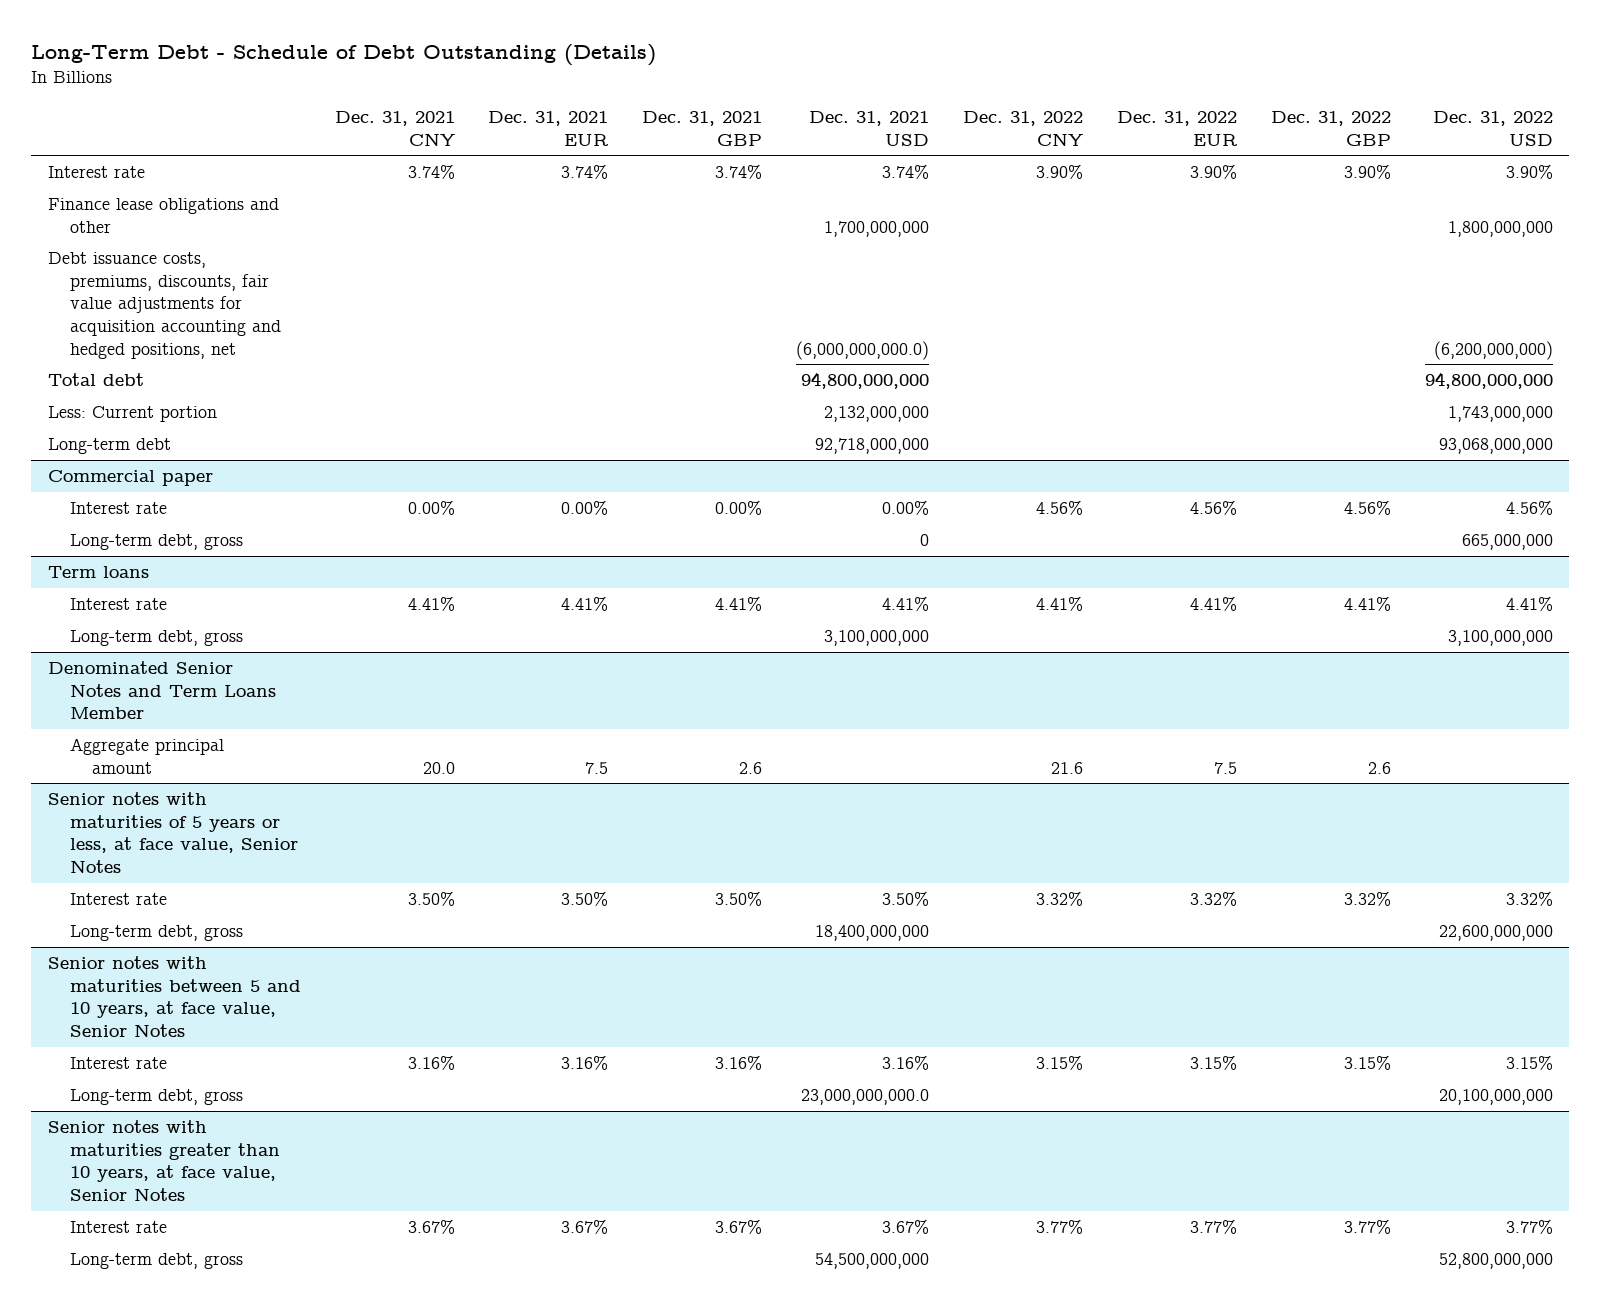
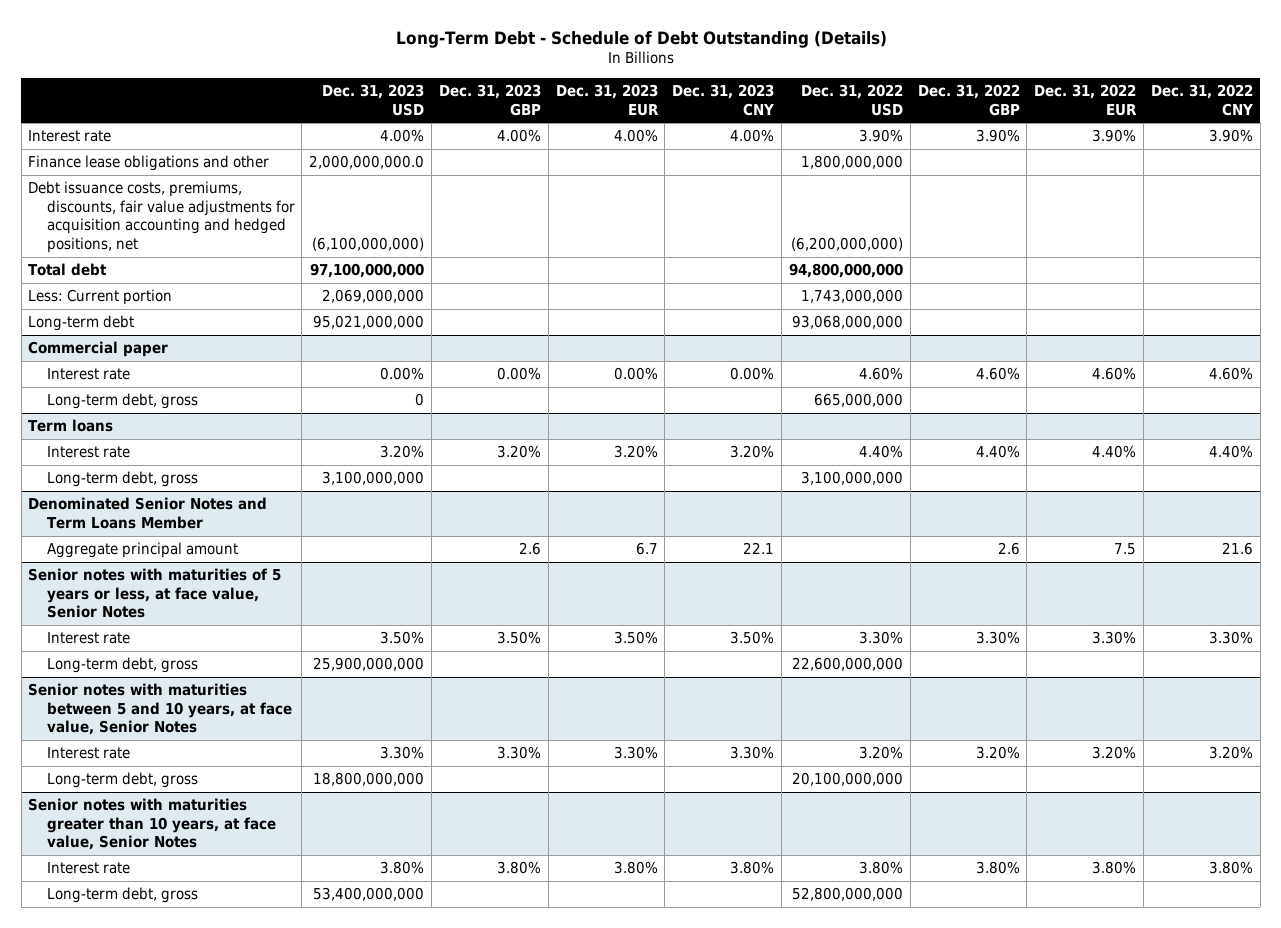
- | Dec. 31, 2021 CNY | Dec. 31, 2021 EUR | Dec. 31, 2021 GBP | Dec. 31, 2021 USD | Dec. 31, 2022 CNY | Dec. 31, 2022 EUR | Dec. 31, 2022 GBP | Dec. 31, 2022 USD
+ | Dec. 31, 2023 USD | Dec. 31, 2023 GBP | Dec. 31, 2023 EUR | Dec. 31, 2023 CNY | Dec. 31, 2022 USD | Dec. 31, 2022 GBP | Dec. 31, 2022 EUR | Dec. 31, 2022 CNY
@ Commercial paper
- Interest rate | 0.00% | 0.00% | 0.00% | 0.00% | 4.56% | 4.56% | 4.56% | 4.56%
+ Interest rate | 0.00% | 0.00% | 0.00% | 0.00% | 4.60% | 4.60% | 4.60% | 4.60%
@ Term loans
- Interest rate | 4.41% | 4.41% | 4.41% | 4.41% | 4.41% | 4.41% | 4.41% | 4.41%
+ Interest rate | 3.20% | 3.20% | 3.20% | 3.20% | 4.40% | 4.40% | 4.40% | 4.40%
@ Senior notes with maturities of 5 years or less, at face value, Senior Notes
- Interest rate | 3.50% | 3.50% | 3.50% | 3.50% | 3.32% | 3.32% | 3.32% | 3.32%
+ Interest rate | 3.50% | 3.50% | 3.50% | 3.50% | 3.30% | 3.30% | 3.30% | 3.30%
@ Senior notes with maturities between 5 and 10 years, at face value, Senior Notes
- Interest rate | 3.16% | 3.16% | 3.16% | 3.16% | 3.15% | 3.15% | 3.15% | 3.15%
+ Interest rate | 3.30% | 3.30% | 3.30% | 3.30% | 3.20% | 3.20% | 3.20% | 3.20%
@ Senior notes with maturities greater than 10 years, at face value, Senior Notes
- Interest rate | 3.67% | 3.67% | 3.67% | 3.67% | 3.77% | 3.77% | 3.77% | 3.77%
+ Interest rate | 3.80% | 3.80% | 3.80% | 3.80% | 3.80% | 3.80% | 3.80% | 3.80%

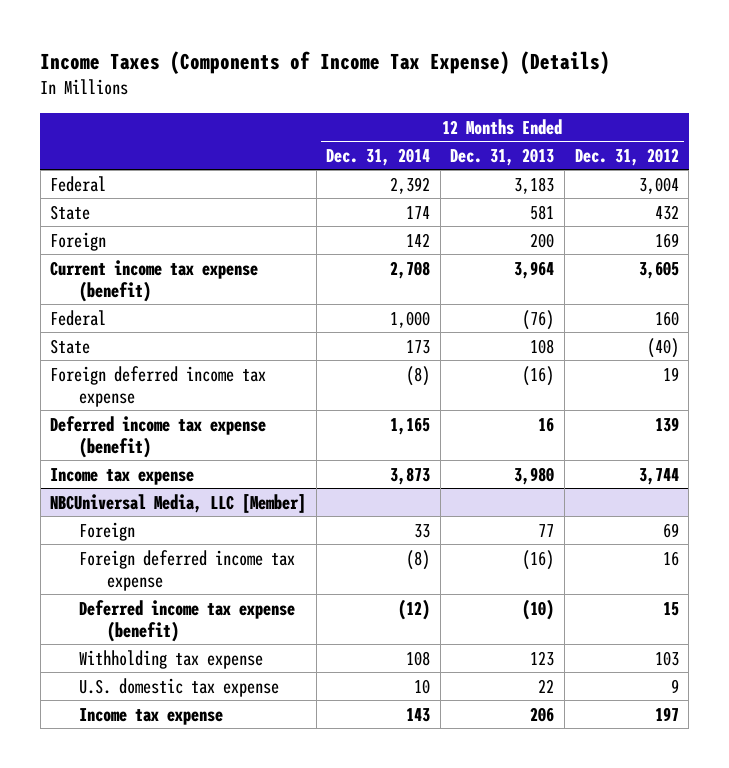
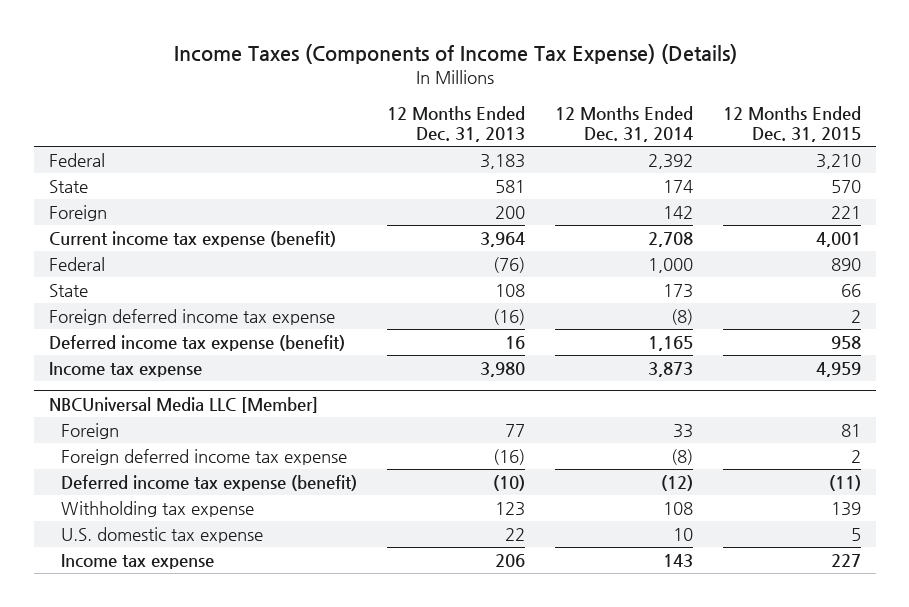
- | 12 Months Ended Dec. 31, 2014 | 12 Months Ended Dec. 31, 2013 | 12 Months Ended Dec. 31, 2012
+ | 12 Months Ended Dec. 31, 2013 | 12 Months Ended Dec. 31, 2014 | 12 Months Ended Dec. 31, 2015
- NBCUniversal Media, LLC [Member]
+ NBCUniversal Media LLC [Member]

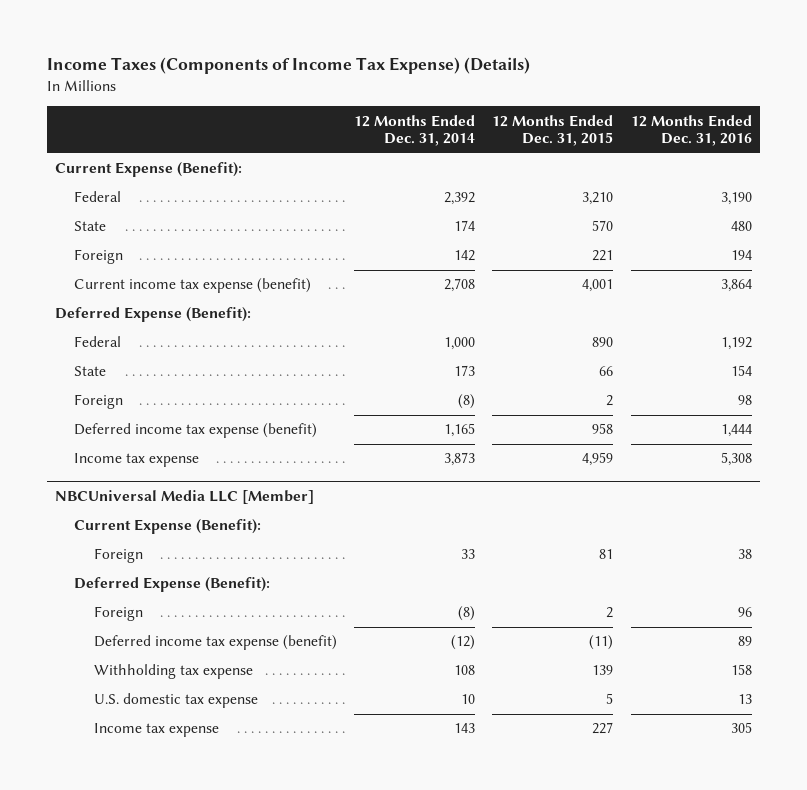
- | 12 Months Ended Dec. 31, 2013 | 12 Months Ended Dec. 31, 2014 | 12 Months Ended Dec. 31, 2015
+ | 12 Months Ended Dec. 31, 2014 | 12 Months Ended Dec. 31, 2015 | 12 Months Ended Dec. 31, 2016
+ Current Expense (Benefit):
+ Deferred Expense (Benefit):
- Foreign deferred income tax expense | (16) | (8) | 2
+ Foreign | (8) | 2 | 98
@ NBCUniversal Media LLC [Member]
+ Current Expense (Benefit):
- Foreign deferred income tax expense | (16) | (8) | 2
+ Deferred Expense (Benefit):
+ Foreign | (8) | 2 | 96

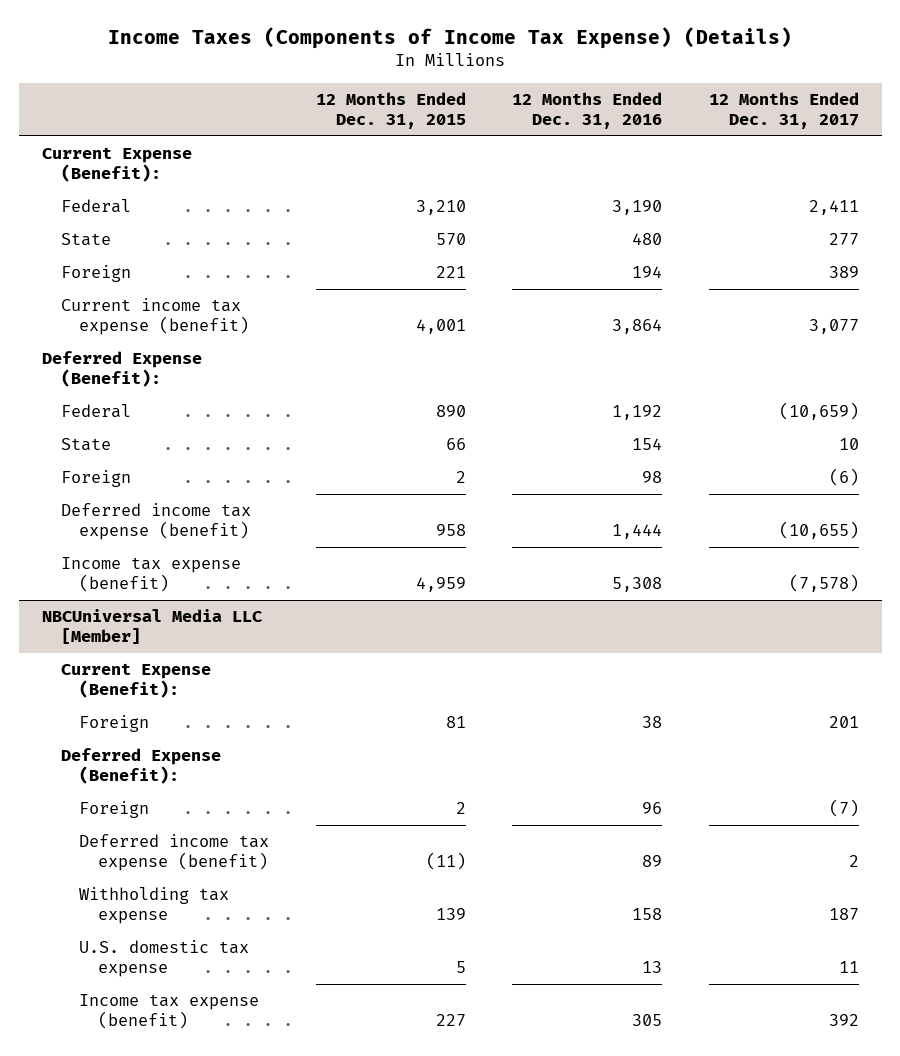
- | 12 Months Ended Dec. 31, 2014 | 12 Months Ended Dec. 31, 2015 | 12 Months Ended Dec. 31, 2016
+ | 12 Months Ended Dec. 31, 2015 | 12 Months Ended Dec. 31, 2016 | 12 Months Ended Dec. 31, 2017
- Income tax expense | 3,873 | 4,959 | 5,308
+ Income tax expense (benefit) | 4,959 | 5,308 | (7,578)
@ NBCUniversal Media LLC [Member]
- Income tax expense | 143 | 227 | 305
+ Income tax expense (benefit) | 227 | 305 | 392

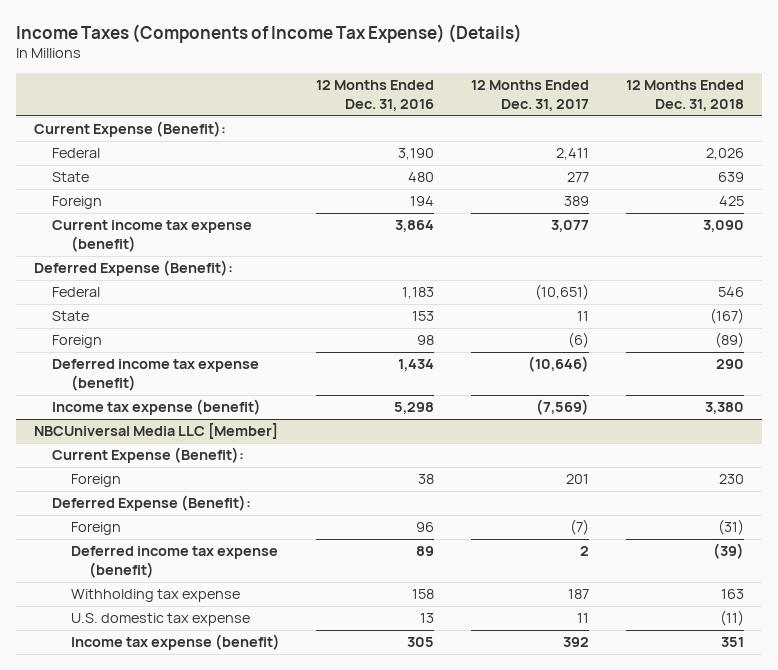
- | 12 Months Ended Dec. 31, 2015 | 12 Months Ended Dec. 31, 2016 | 12 Months Ended Dec. 31, 2017
+ | 12 Months Ended Dec. 31, 2016 | 12 Months Ended Dec. 31, 2017 | 12 Months Ended Dec. 31, 2018
- Federal | 890 | 1,192 | (10,659)
- State | 66 | 154 | 10
+ Federal | 1,183 | (10,651) | 546
+ State | 153 | 11 | (167)
- Deferred income tax expense (benefit) | 958 | 1,444 | (10,655)
- Income tax expense (benefit) | 4,959 | 5,308 | (7,578)
+ Deferred income tax expense (benefit) | 1,434 | (10,646) | 290
+ Income tax expense (benefit) | 5,298 | (7,569) | 3,380

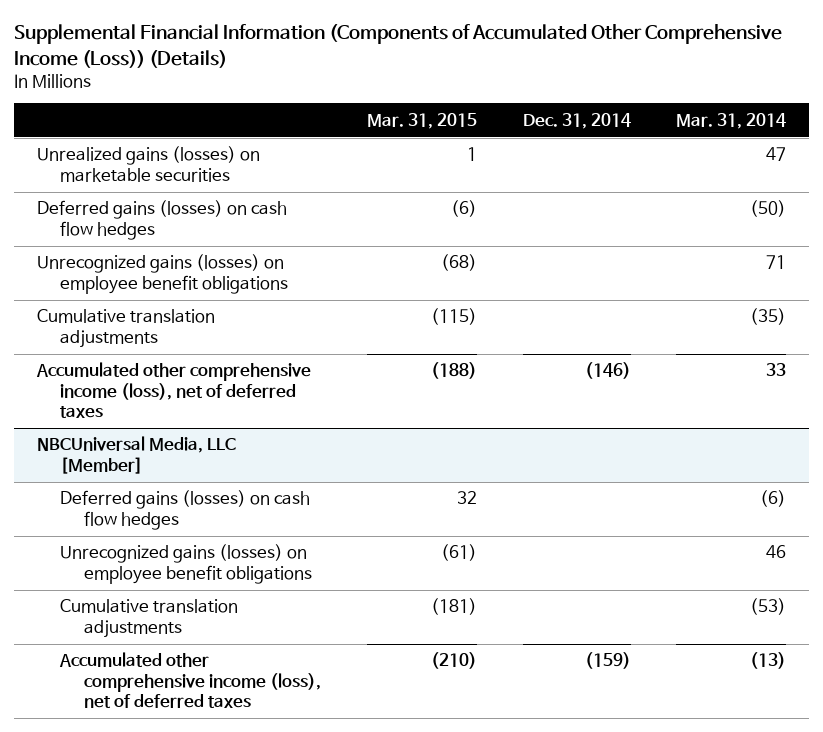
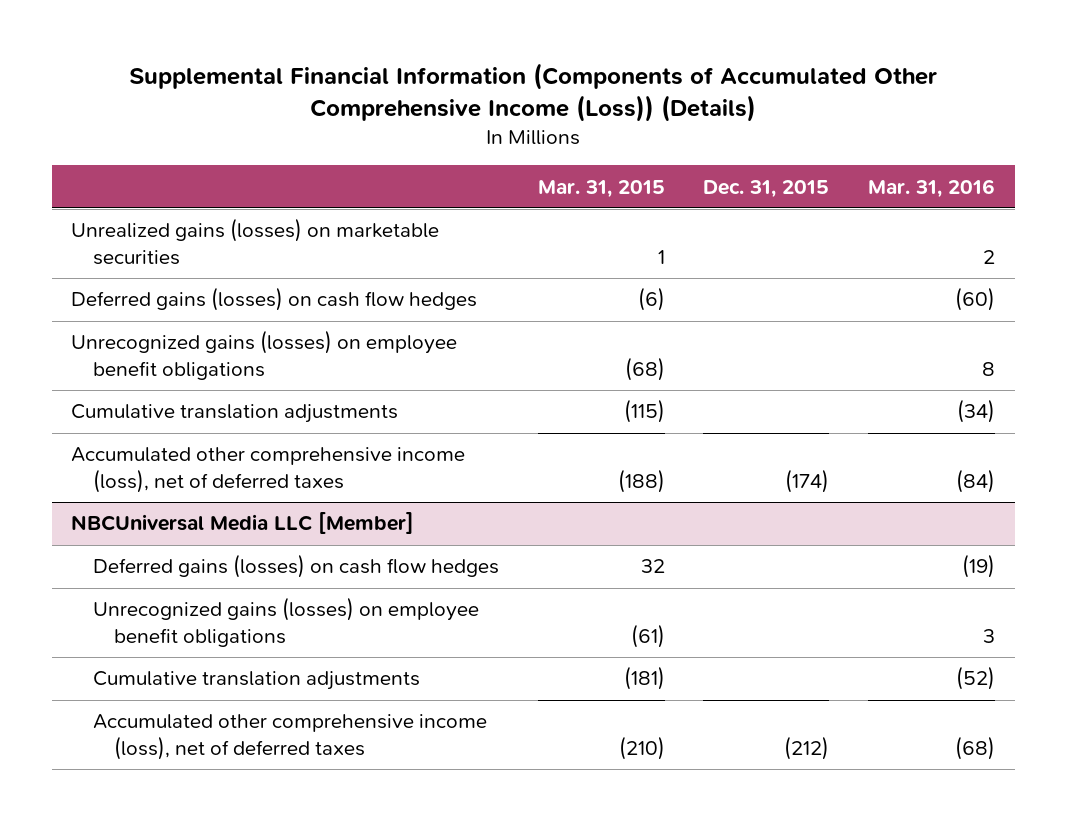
- | Mar. 31, 2015 | Dec. 31, 2014 | Mar. 31, 2014
+ | Mar. 31, 2015 | Dec. 31, 2015 | Mar. 31, 2016
- NBCUniversal Media, LLC [Member]
+ NBCUniversal Media LLC [Member]

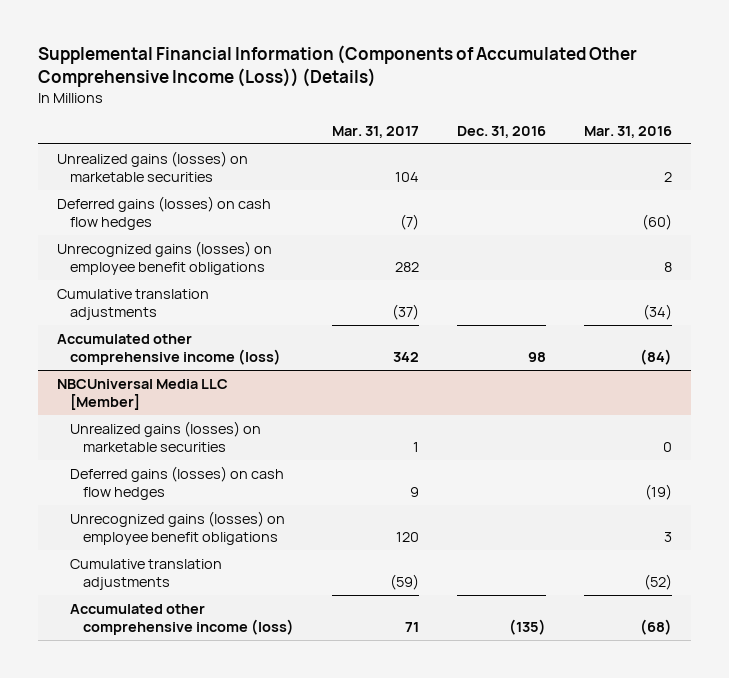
- | Mar. 31, 2015 | Dec. 31, 2015 | Mar. 31, 2016
+ | Mar. 31, 2017 | Dec. 31, 2016 | Mar. 31, 2016
- Accumulated other comprehensive income (loss), net of deferred taxes | (188) | (174) | (84)
+ Accumulated other comprehensive income (loss) | 342 | 98 | (84)
@ NBCUniversal Media LLC [Member]
+ Unrealized gains (losses) on marketable securities | 1 | | 0
- Accumulated other comprehensive income (loss), net of deferred taxes | (210) | (212) | (68)
+ Accumulated other comprehensive income (loss) | 71 | (135) | (68)

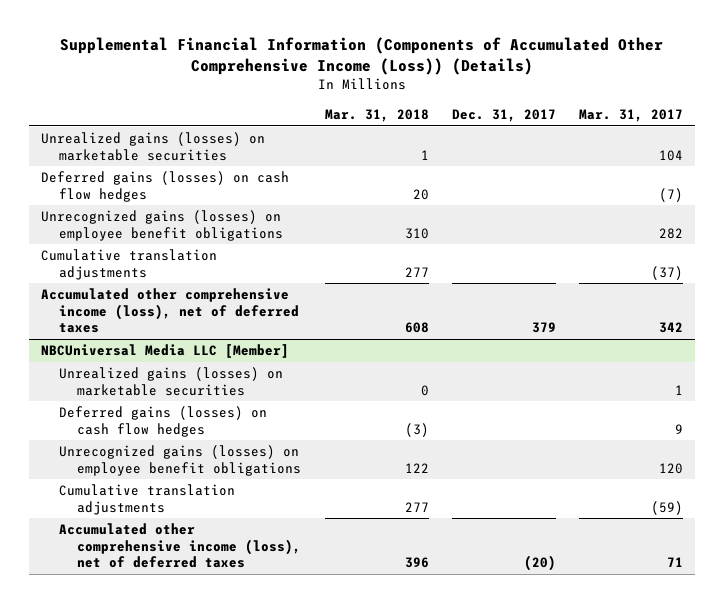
- | Mar. 31, 2017 | Dec. 31, 2016 | Mar. 31, 2016
+ | Mar. 31, 2018 | Dec. 31, 2017 | Mar. 31, 2017
- Accumulated other comprehensive income (loss) | 342 | 98 | (84)
+ Accumulated other comprehensive income (loss), net of deferred taxes | 608 | 379 | 342
@ NBCUniversal Media LLC [Member]
- Accumulated other comprehensive income (loss) | 71 | (135) | (68)
+ Accumulated other comprehensive income (loss), net of deferred taxes | 396 | (20) | 71

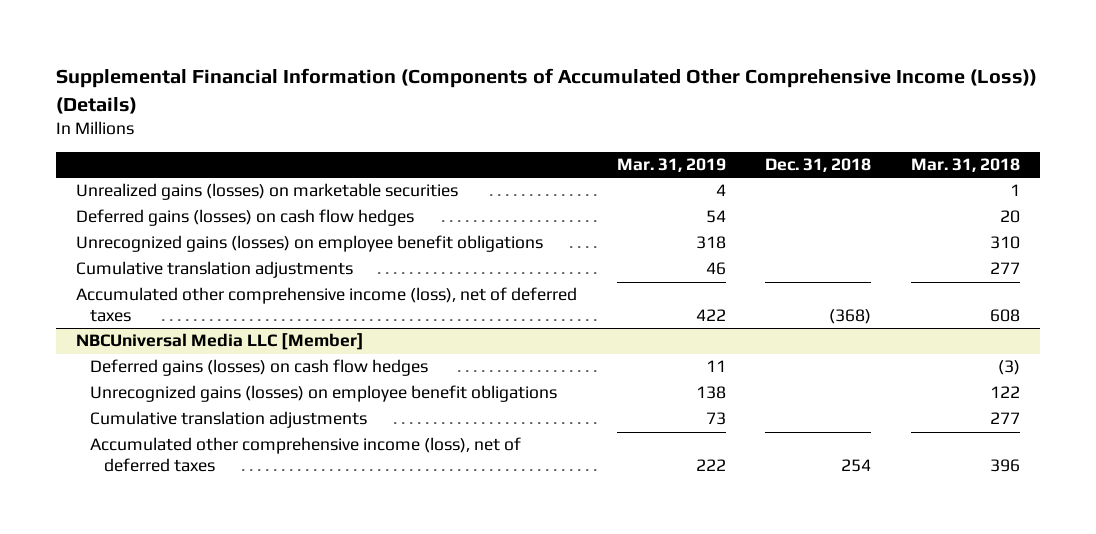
- | Mar. 31, 2018 | Dec. 31, 2017 | Mar. 31, 2017
+ | Mar. 31, 2019 | Dec. 31, 2018 | Mar. 31, 2018
@ NBCUniversal Media LLC [Member]
- Unrealized gains (losses) on marketable securities | 0 | | 1

